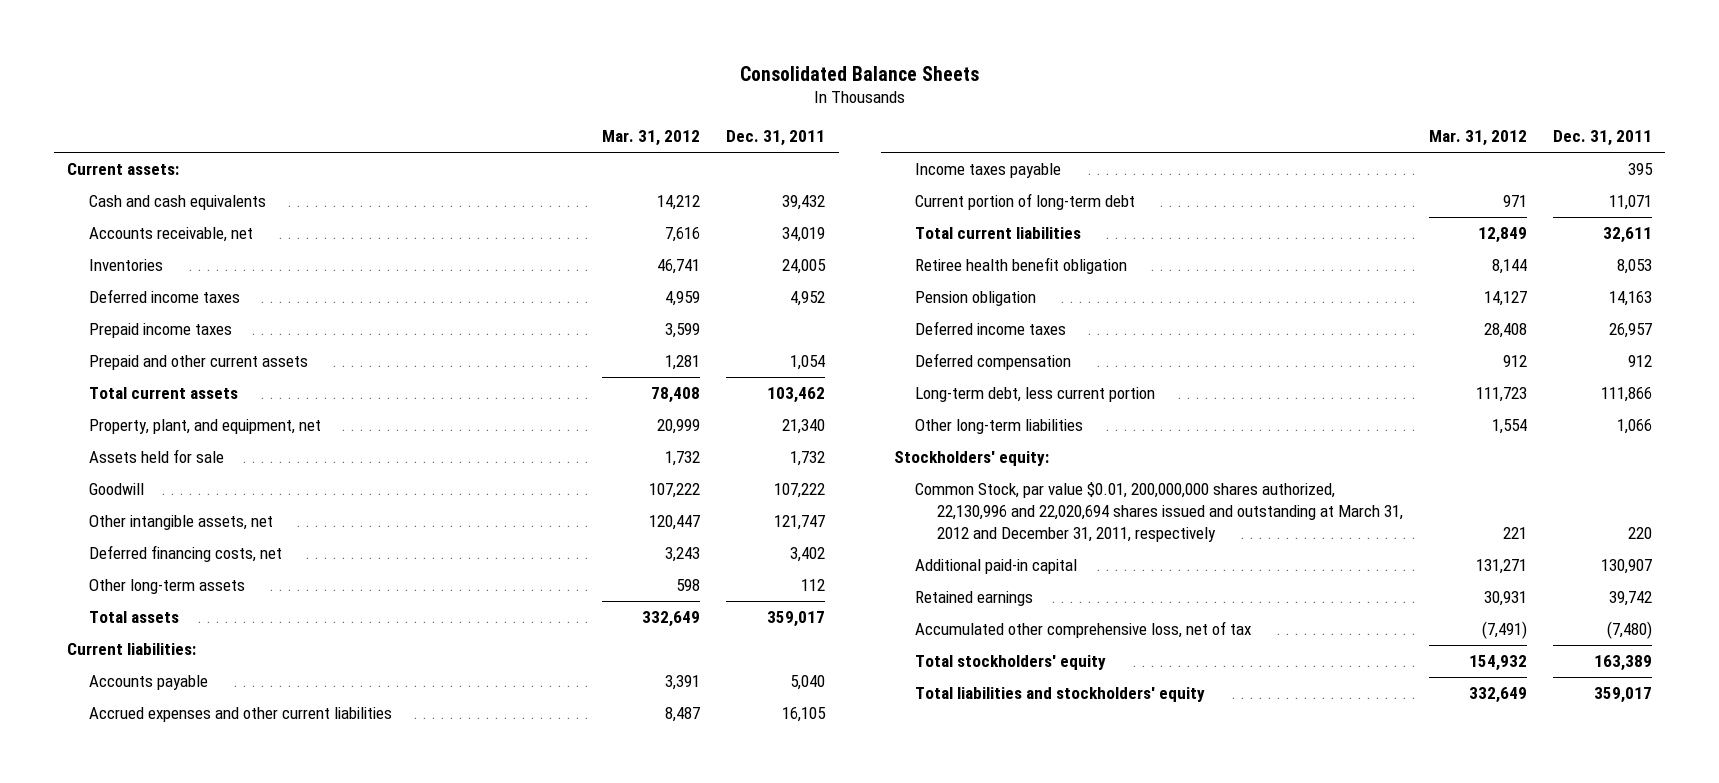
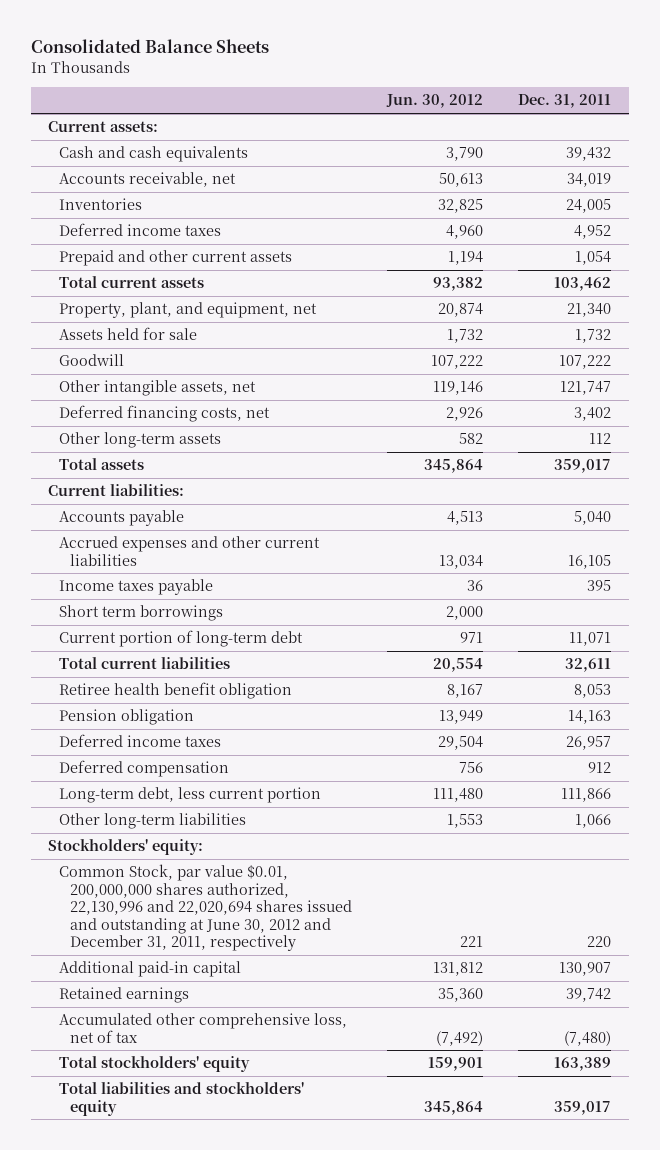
- | Mar. 31, 2012 | Dec. 31, 2011
+ | Jun. 30, 2012 | Dec. 31, 2011
- Prepaid income taxes | 3,599 |
+ Short term borrowings | 2,000 |
- Common Stock, par value $0.01, 200,000,000 shares authorized, 22,130,996 and 22,020,694 shares issued and outstanding at March 31, 2012 and December 31, 2011, respectively | 221 | 220
+ Common Stock, par value $0.01, 200,000,000 shares authorized, 22,130,996 and 22,020,694 shares issued and outstanding at June 30, 2012 and December 31, 2011, respectively | 221 | 220

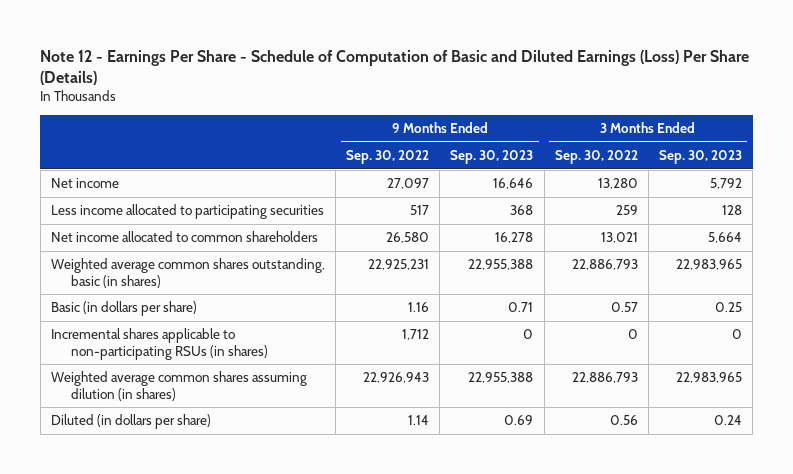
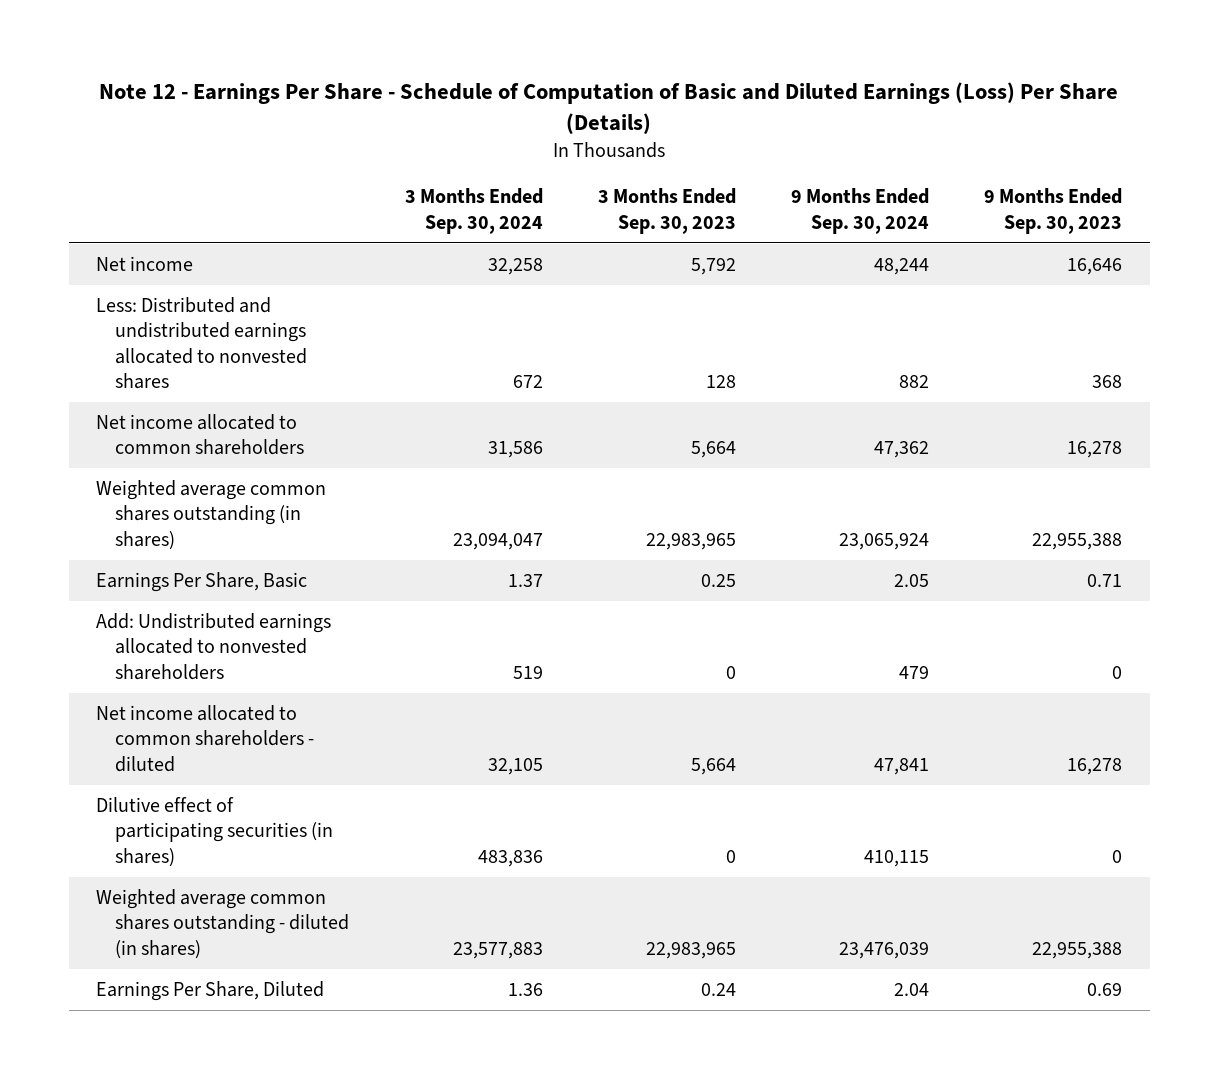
- | 9 Months Ended Sep. 30, 2022 | 9 Months Ended Sep. 30, 2023 | 3 Months Ended Sep. 30, 2022 | 3 Months Ended Sep. 30, 2023
+ | 3 Months Ended Sep. 30, 2024 | 3 Months Ended Sep. 30, 2023 | 9 Months Ended Sep. 30, 2024 | 9 Months Ended Sep. 30, 2023
- Less income allocated to participating securities | 517 | 368 | 259 | 128
+ Less: Distributed and undistributed earnings allocated to nonvested shares | 672 | 128 | 882 | 368
- Weighted average common shares outstanding, basic (in shares) | 22,925,231 | 22,955,388 | 22,886,793 | 22,983,965
- Basic (in dollars per share) | 1.16 | 0.71 | 0.57 | 0.25
- Incremental shares applicable to non-participating RSUs (in shares) | 1,712 | 0 | 0 | 0
- Weighted average common shares assuming dilution (in shares) | 22,926,943 | 22,955,388 | 22,886,793 | 22,983,965
- Diluted (in dollars per share) | 1.14 | 0.69 | 0.56 | 0.24
+ Weighted average common shares outstanding (in shares) | 23,094,047 | 22,983,965 | 23,065,924 | 22,955,388
+ Earnings Per Share, Basic | 1.37 | 0.25 | 2.05 | 0.71
+ Add: Undistributed earnings allocated to nonvested shareholders | 519 | 0 | 479 | 0
+ Net income allocated to common shareholders - diluted | 32,105 | 5,664 | 47,841 | 16,278
+ Dilutive effect of participating securities (in shares) | 483,836 | 0 | 410,115 | 0
+ Weighted average common shares outstanding - diluted (in shares) | 23,577,883 | 22,983,965 | 23,476,039 | 22,955,388
+ Earnings Per Share, Diluted | 1.36 | 0.24 | 2.04 | 0.69

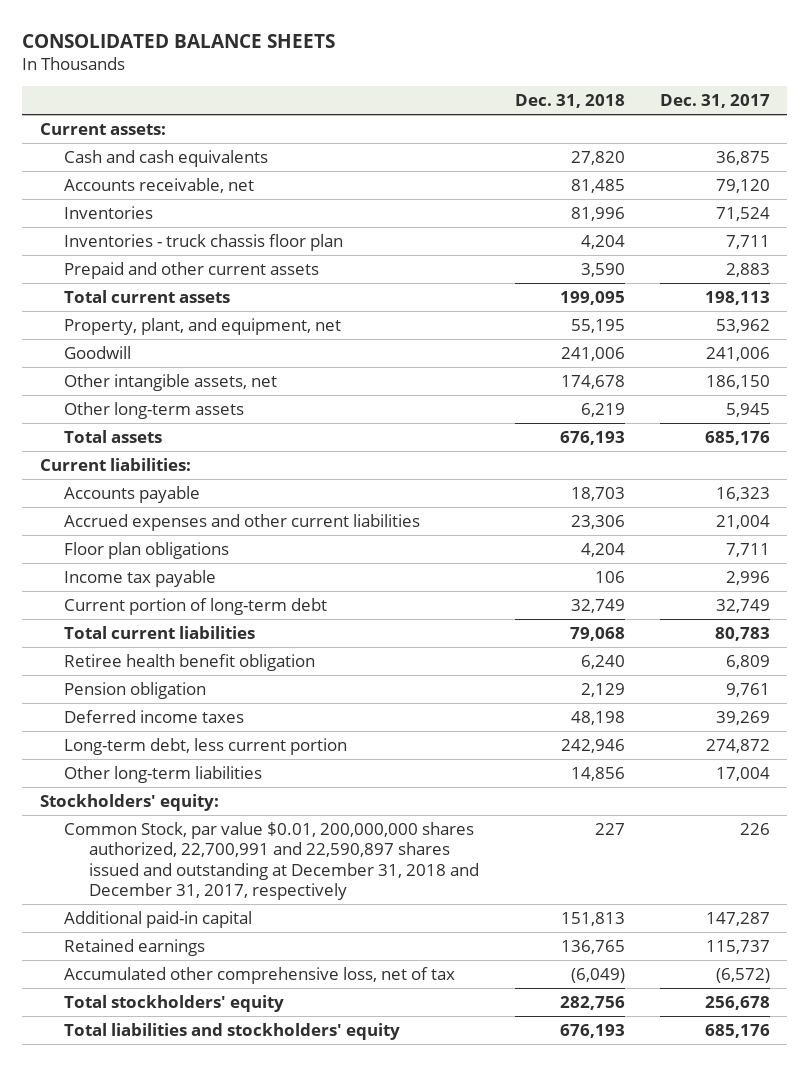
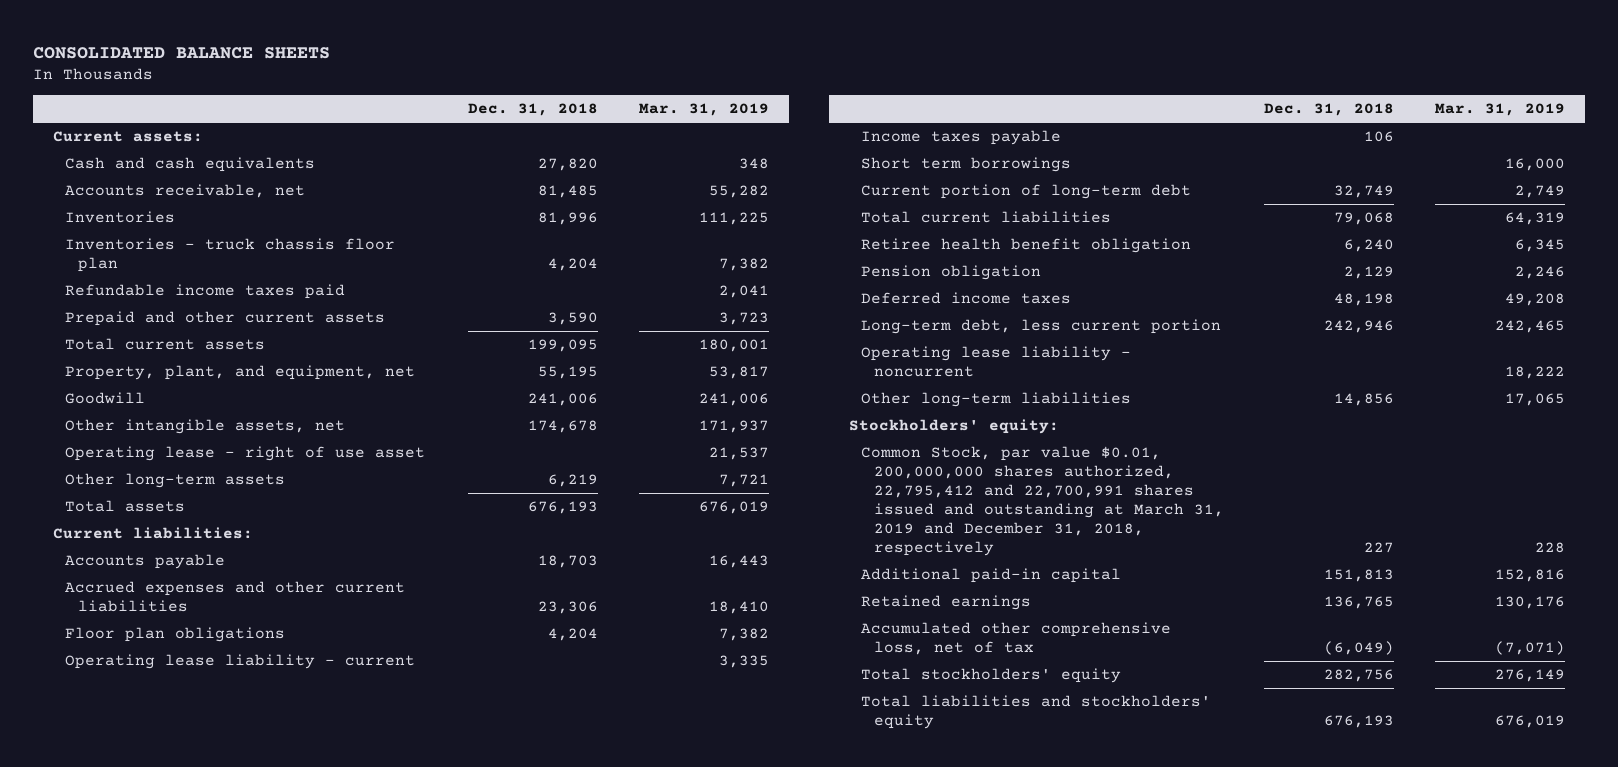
- | Dec. 31, 2018 | Dec. 31, 2017
+ | Dec. 31, 2018 | Mar. 31, 2019
+ Refundable income taxes paid | | 2,041
+ Operating lease - right of use asset | | 21,537
- Income tax payable | 106 | 2,996
+ Operating lease liability - current | | 3,335
+ Income taxes payable | 106 |
+ Short term borrowings | | 16,000
+ Operating lease liability - noncurrent | | 18,222
- Common Stock, par value $0.01, 200,000,000 shares authorized, 22,700,991 and 22,590,897 shares issued and outstanding at December 31, 2018 and December 31, 2017, respectively | 227 | 226
+ Common Stock, par value $0.01, 200,000,000 shares authorized, 22,795,412 and 22,700,991 shares issued and outstanding at March 31, 2019 and December 31, 2018, respectively | 227 | 228

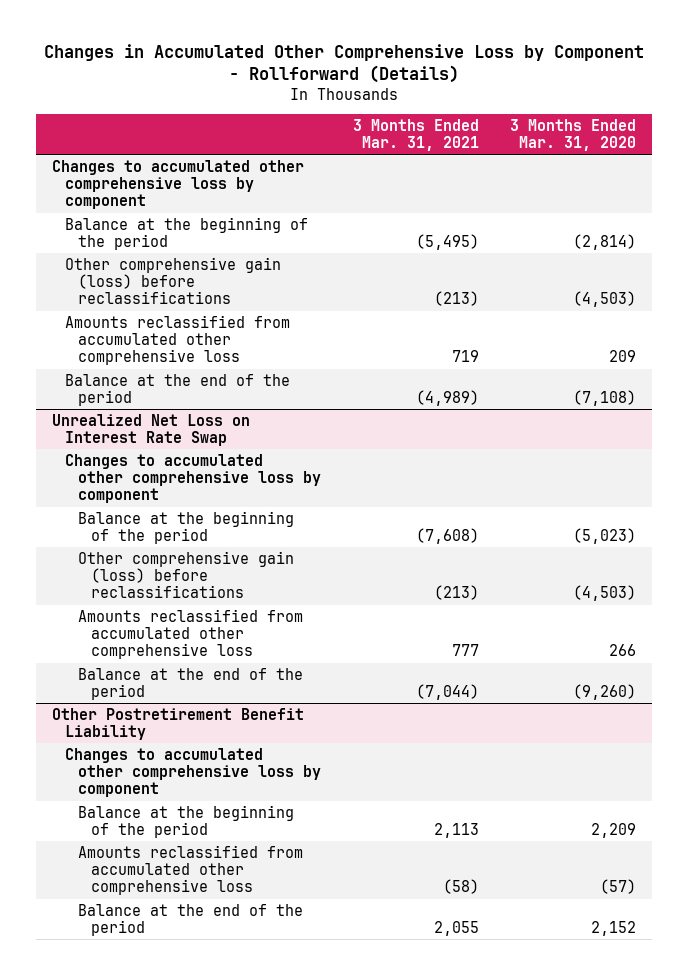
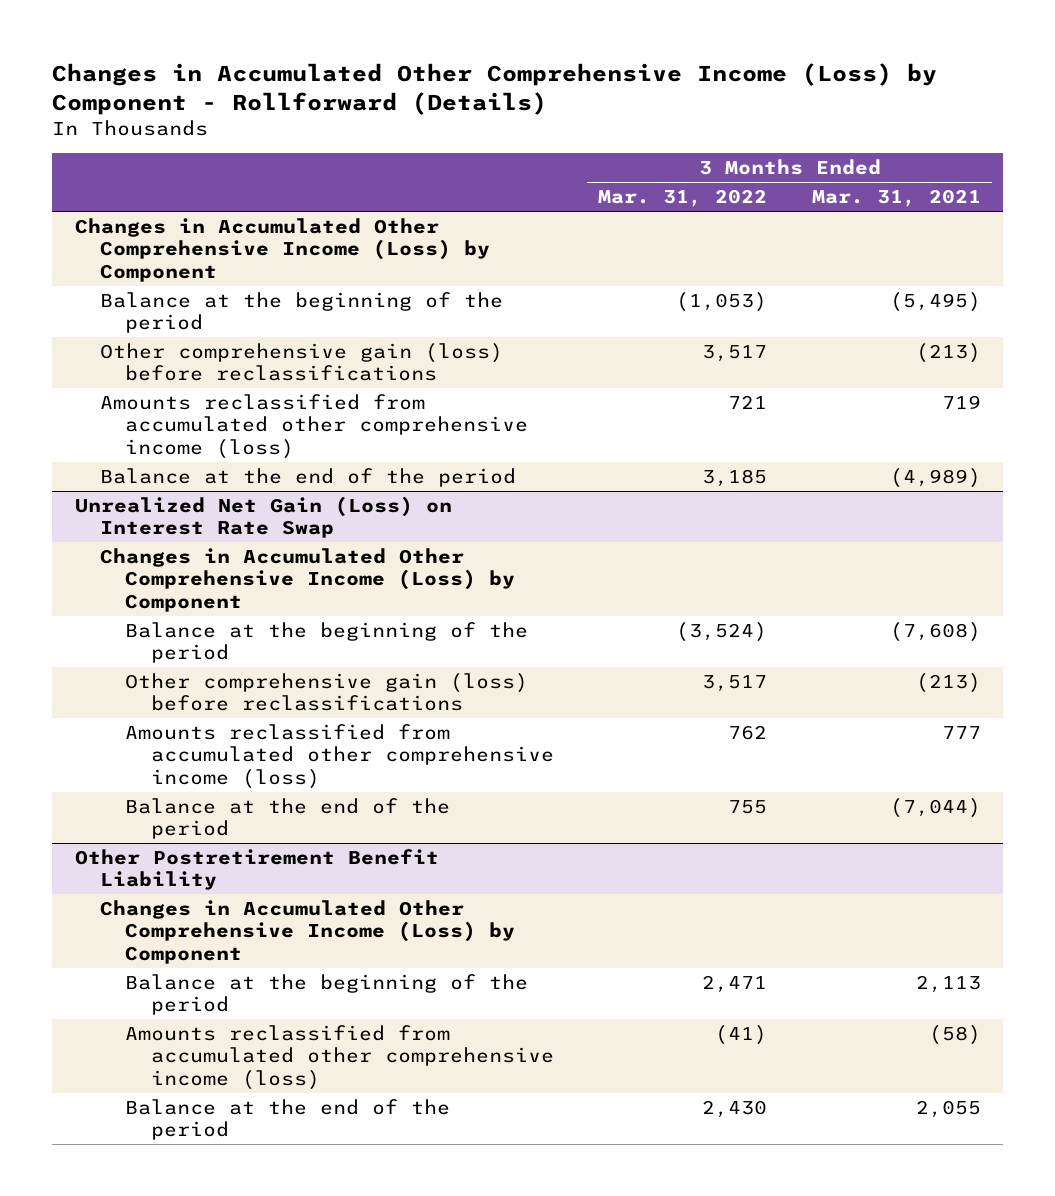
- Changes in Accumulated Other Comprehensive Loss by Component - Rollforward (Details)
+ Changes in Accumulated Other Comprehensive Income (Loss) by Component - Rollforward (Details)
- | 3 Months Ended Mar. 31, 2021 | 3 Months Ended Mar. 31, 2020
+ | 3 Months Ended Mar. 31, 2022 | 3 Months Ended Mar. 31, 2021
- Changes to accumulated other comprehensive loss by component
+ Changes in Accumulated Other Comprehensive Income (Loss) by Component
- Amounts reclassified from accumulated other comprehensive loss | 719 | 209
+ Amounts reclassified from accumulated other comprehensive income (loss) | 721 | 719
- Unrealized Net Loss on Interest Rate Swap
- Changes to accumulated other comprehensive loss by component
+ Unrealized Net Gain (Loss) on Interest Rate Swap
+ Changes in Accumulated Other Comprehensive Income (Loss) by Component
- Amounts reclassified from accumulated other comprehensive loss | 777 | 266
+ Amounts reclassified from accumulated other comprehensive income (loss) | 762 | 777
@ Other Postretirement Benefit Liability
- Changes to accumulated other comprehensive loss by component
+ Changes in Accumulated Other Comprehensive Income (Loss) by Component
- Amounts reclassified from accumulated other comprehensive loss | (58) | (57)
+ Amounts reclassified from accumulated other comprehensive income (loss) | (41) | (58)

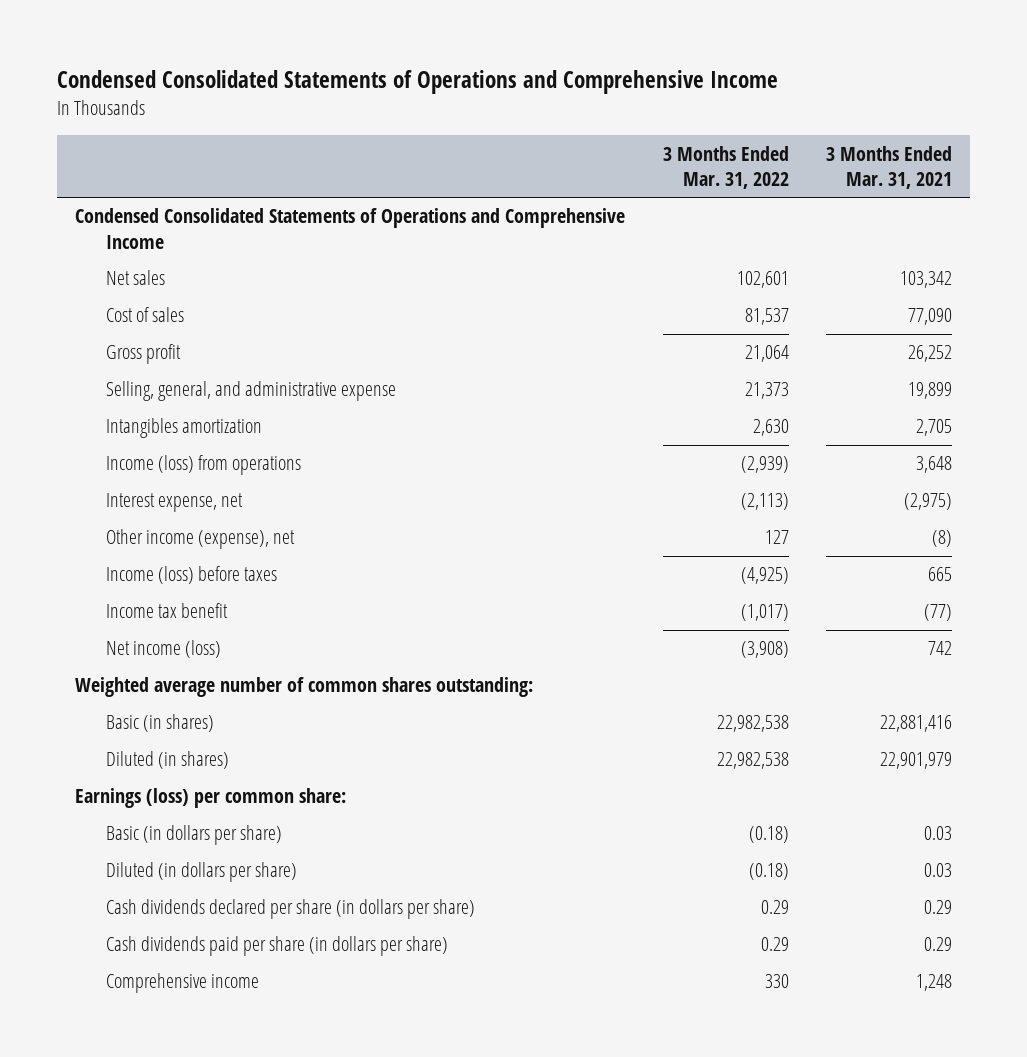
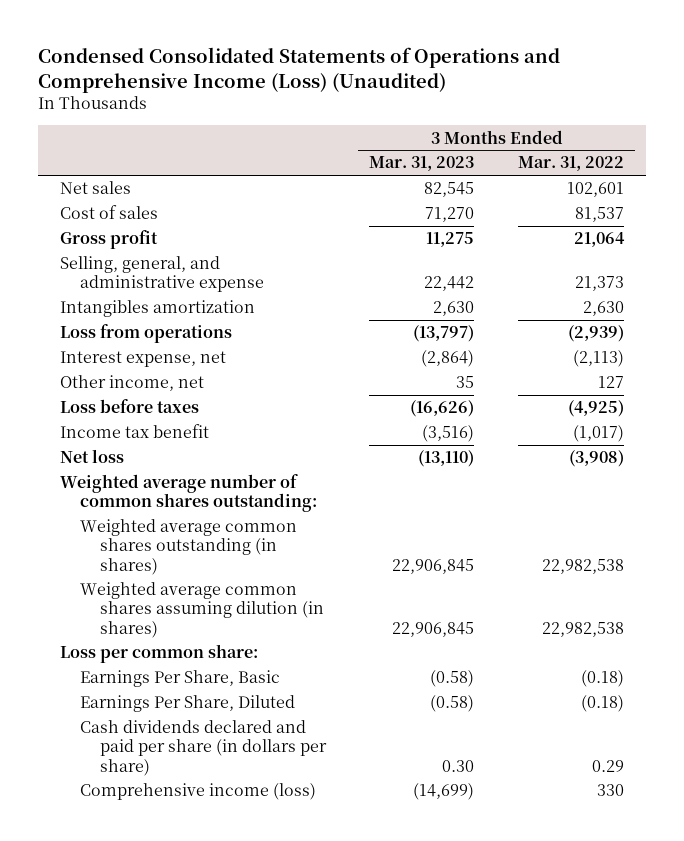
- Condensed Consolidated Statements of Operations and Comprehensive Income
+ Condensed Consolidated Statements of Operations and Comprehensive Income (Loss) (Unaudited)
- | 3 Months Ended Mar. 31, 2022 | 3 Months Ended Mar. 31, 2021
+ | 3 Months Ended Mar. 31, 2023 | 3 Months Ended Mar. 31, 2022
- Condensed Consolidated Statements of Operations and Comprehensive Income
- Income (loss) from operations | (2,939) | 3,648
+ Loss from operations | (13,797) | (2,939)
- Other income (expense), net | 127 | (8)
- Income (loss) before taxes | (4,925) | 665
+ Other income, net | 35 | 127
+ Loss before taxes | (16,626) | (4,925)
- Net income (loss) | (3,908) | 742
+ Net loss | (13,110) | (3,908)
- Basic (in shares) | 22,982,538 | 22,881,416
- Diluted (in shares) | 22,982,538 | 22,901,979
- Earnings (loss) per common share:
- Basic (in dollars per share) | (0.18) | 0.03
- Diluted (in dollars per share) | (0.18) | 0.03
- Cash dividends declared per share (in dollars per share) | 0.29 | 0.29
- Cash dividends paid per share (in dollars per share) | 0.29 | 0.29
- Comprehensive income | 330 | 1,248
+ Weighted average common shares outstanding (in shares) | 22,906,845 | 22,982,538
+ Weighted average common shares assuming dilution (in shares) | 22,906,845 | 22,982,538
+ Loss per common share:
+ Earnings Per Share, Basic | (0.58) | (0.18)
+ Earnings Per Share, Diluted | (0.58) | (0.18)
+ Cash dividends declared and paid per share (in dollars per share) | 0.30 | 0.29
+ Comprehensive income (loss) | (14,699) | 330

